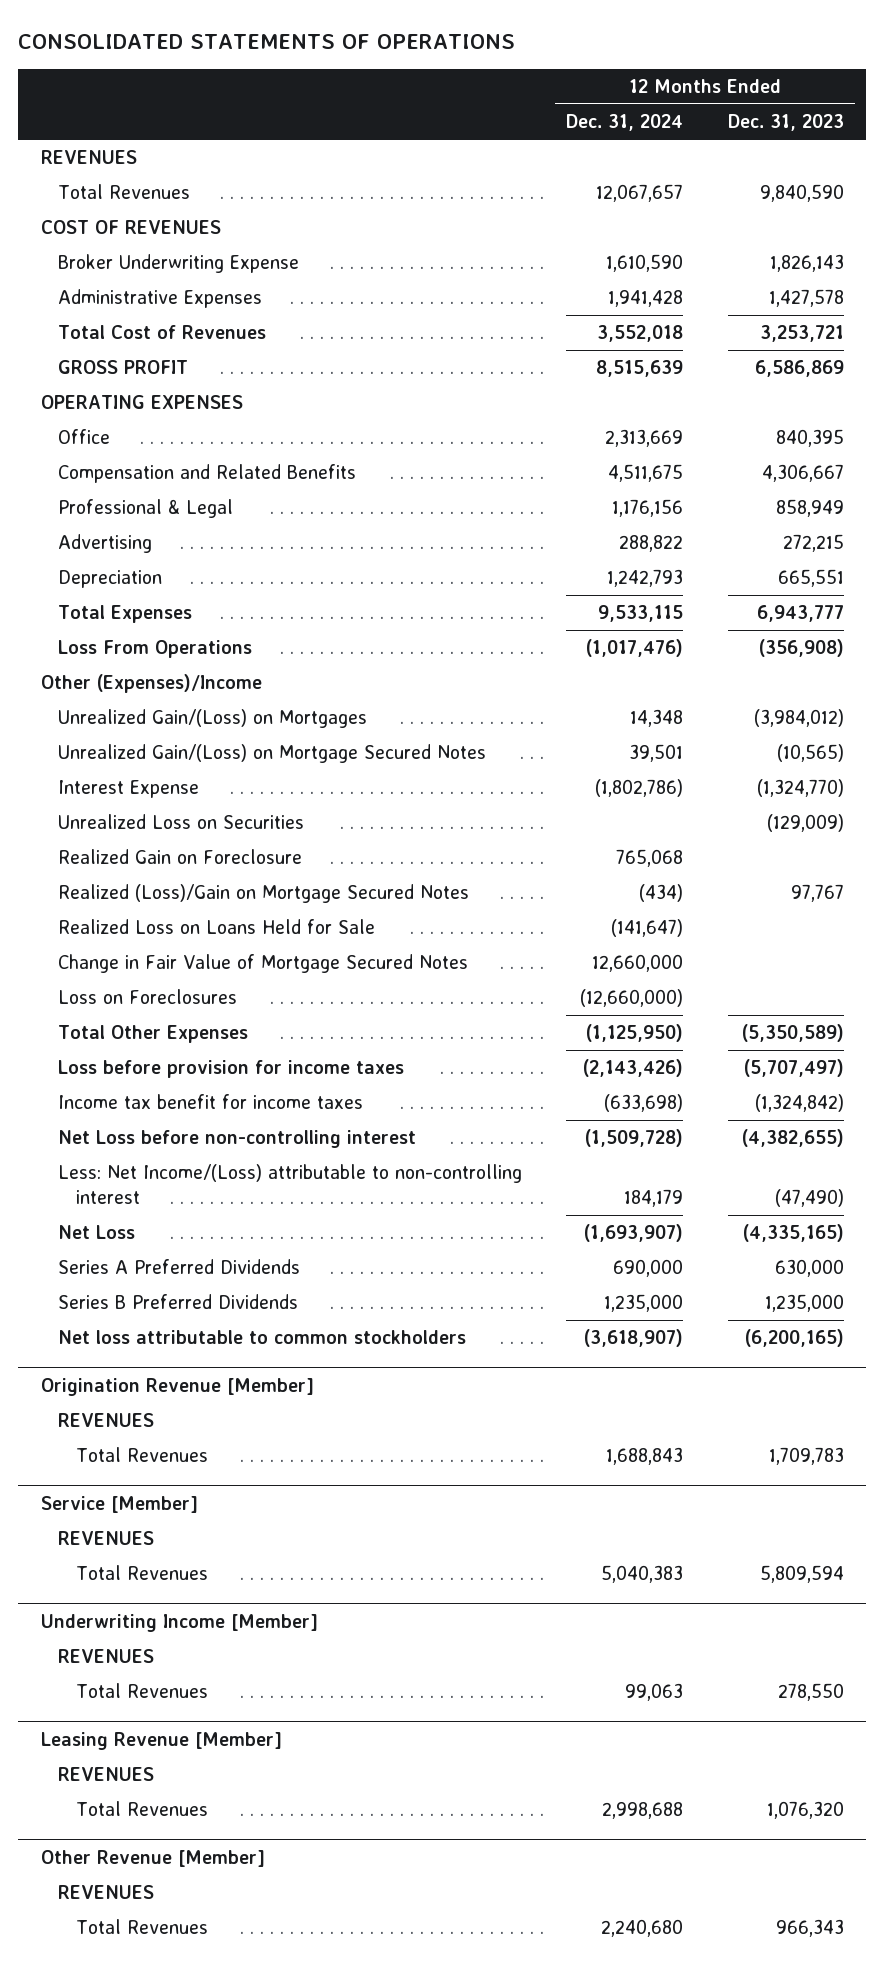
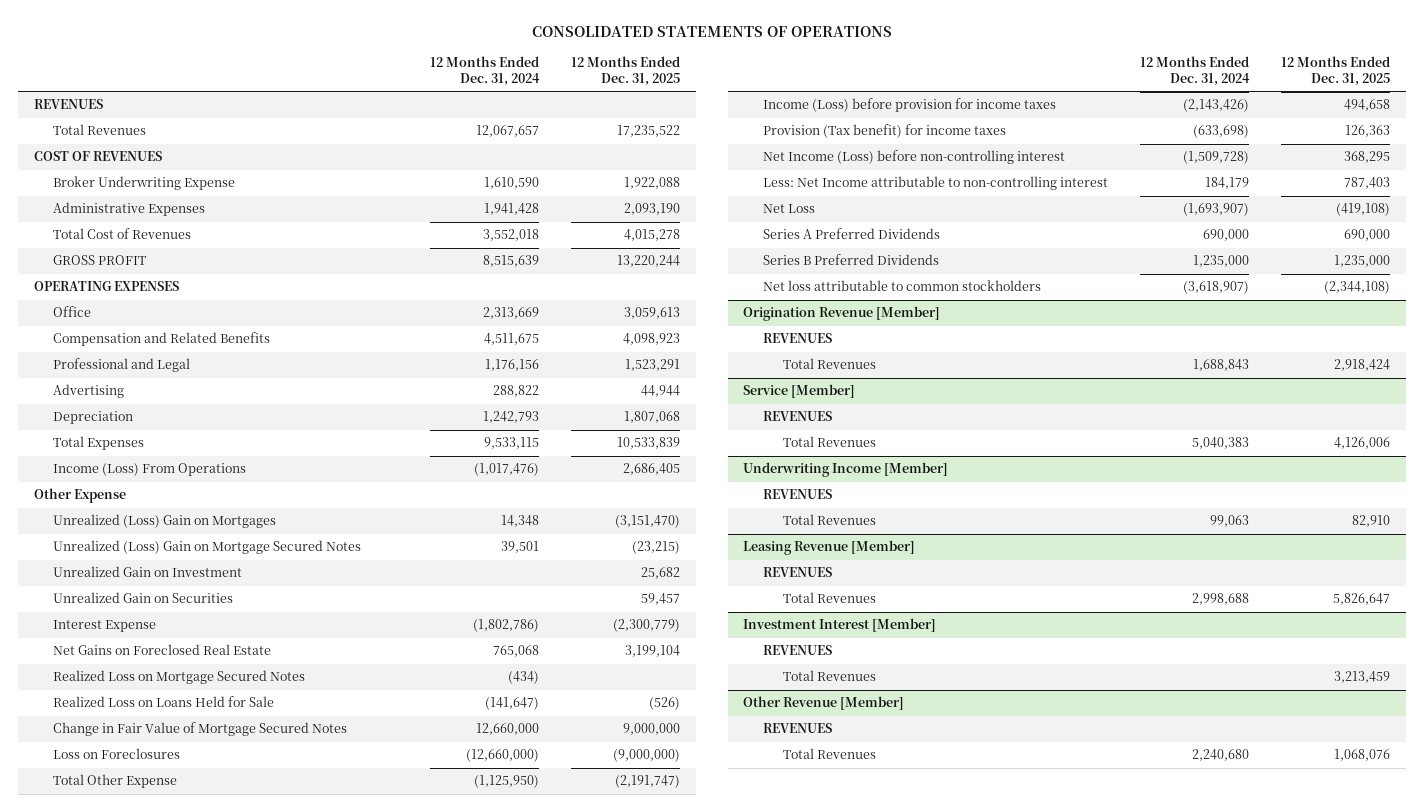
- | 12 Months Ended Dec. 31, 2024 | 12 Months Ended Dec. 31, 2023
+ | 12 Months Ended Dec. 31, 2024 | 12 Months Ended Dec. 31, 2025
- Professional & Legal | 1,176,156 | 858,949
+ Professional and Legal | 1,176,156 | 1,523,291
- Loss From Operations | (1,017,476) | (356,908)
- Other (Expenses)/Income
- Unrealized Gain/(Loss) on Mortgages | 14,348 | (3,984,012)
- Unrealized Gain/(Loss) on Mortgage Secured Notes | 39,501 | (10,565)
+ Income (Loss) From Operations | (1,017,476) | 2,686,405
+ Other Expense
+ Unrealized (Loss) Gain on Mortgages | 14,348 | (3,151,470)
+ Unrealized (Loss) Gain on Mortgage Secured Notes | 39,501 | (23,215)
+ Unrealized Gain on Investment | | 25,682
+ Unrealized Gain on Securities | | 59,457
- Unrealized Loss on Securities | | (129,009)
- Realized Gain on Foreclosure | 765,068 |
- Realized (Loss)/Gain on Mortgage Secured Notes | (434) | 97,767
+ Net Gains on Foreclosed Real Estate | 765,068 | 3,199,104
+ Realized Loss on Mortgage Secured Notes | (434) |
- Total Other Expenses | (1,125,950) | (5,350,589)
- Loss before provision for income taxes | (2,143,426) | (5,707,497)
- Income tax benefit for income taxes | (633,698) | (1,324,842)
- Net Loss before non-controlling interest | (1,509,728) | (4,382,655)
- Less: Net Income/(Loss) attributable to non-controlling interest | 184,179 | (47,490)
+ Total Other Expense | (1,125,950) | (2,191,747)
+ Income (Loss) before provision for income taxes | (2,143,426) | 494,658
+ Provision (Tax benefit) for income taxes | (633,698) | 126,363
+ Net Income (Loss) before non-controlling interest | (1,509,728) | 368,295
+ Less: Net Income attributable to non-controlling interest | 184,179 | 787,403
+ Investment Interest [Member]
+ REVENUES
+ Total Revenues | | 3,213,459

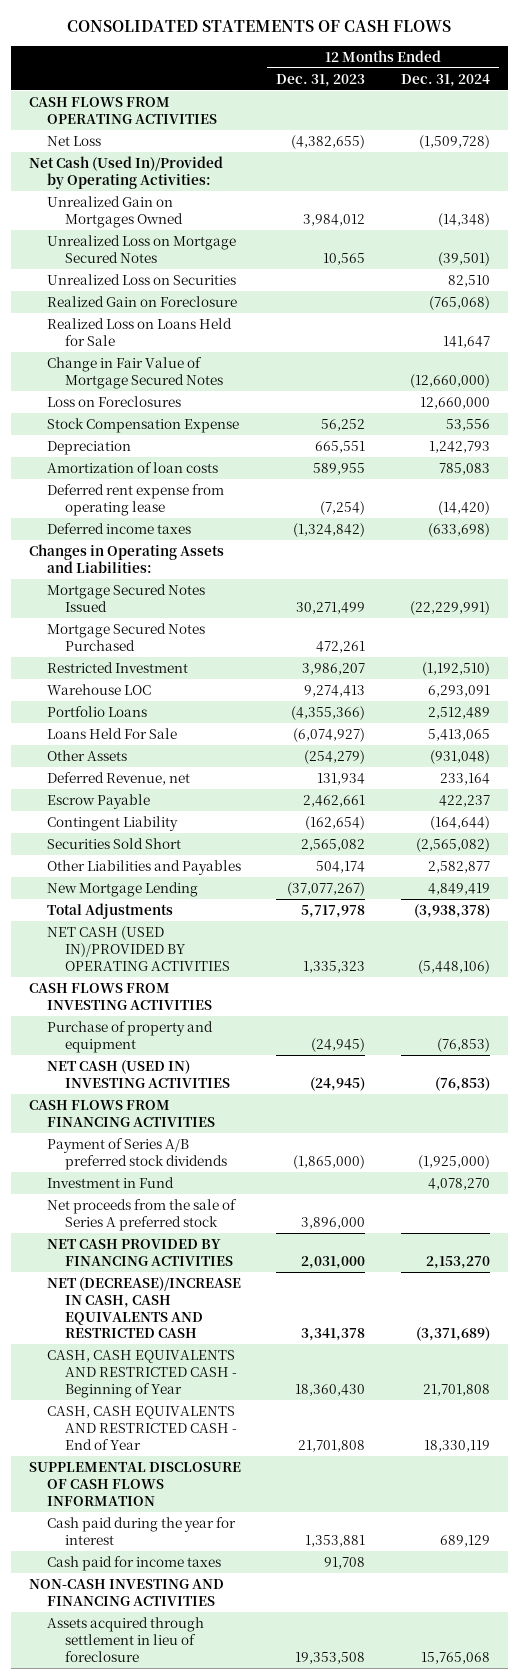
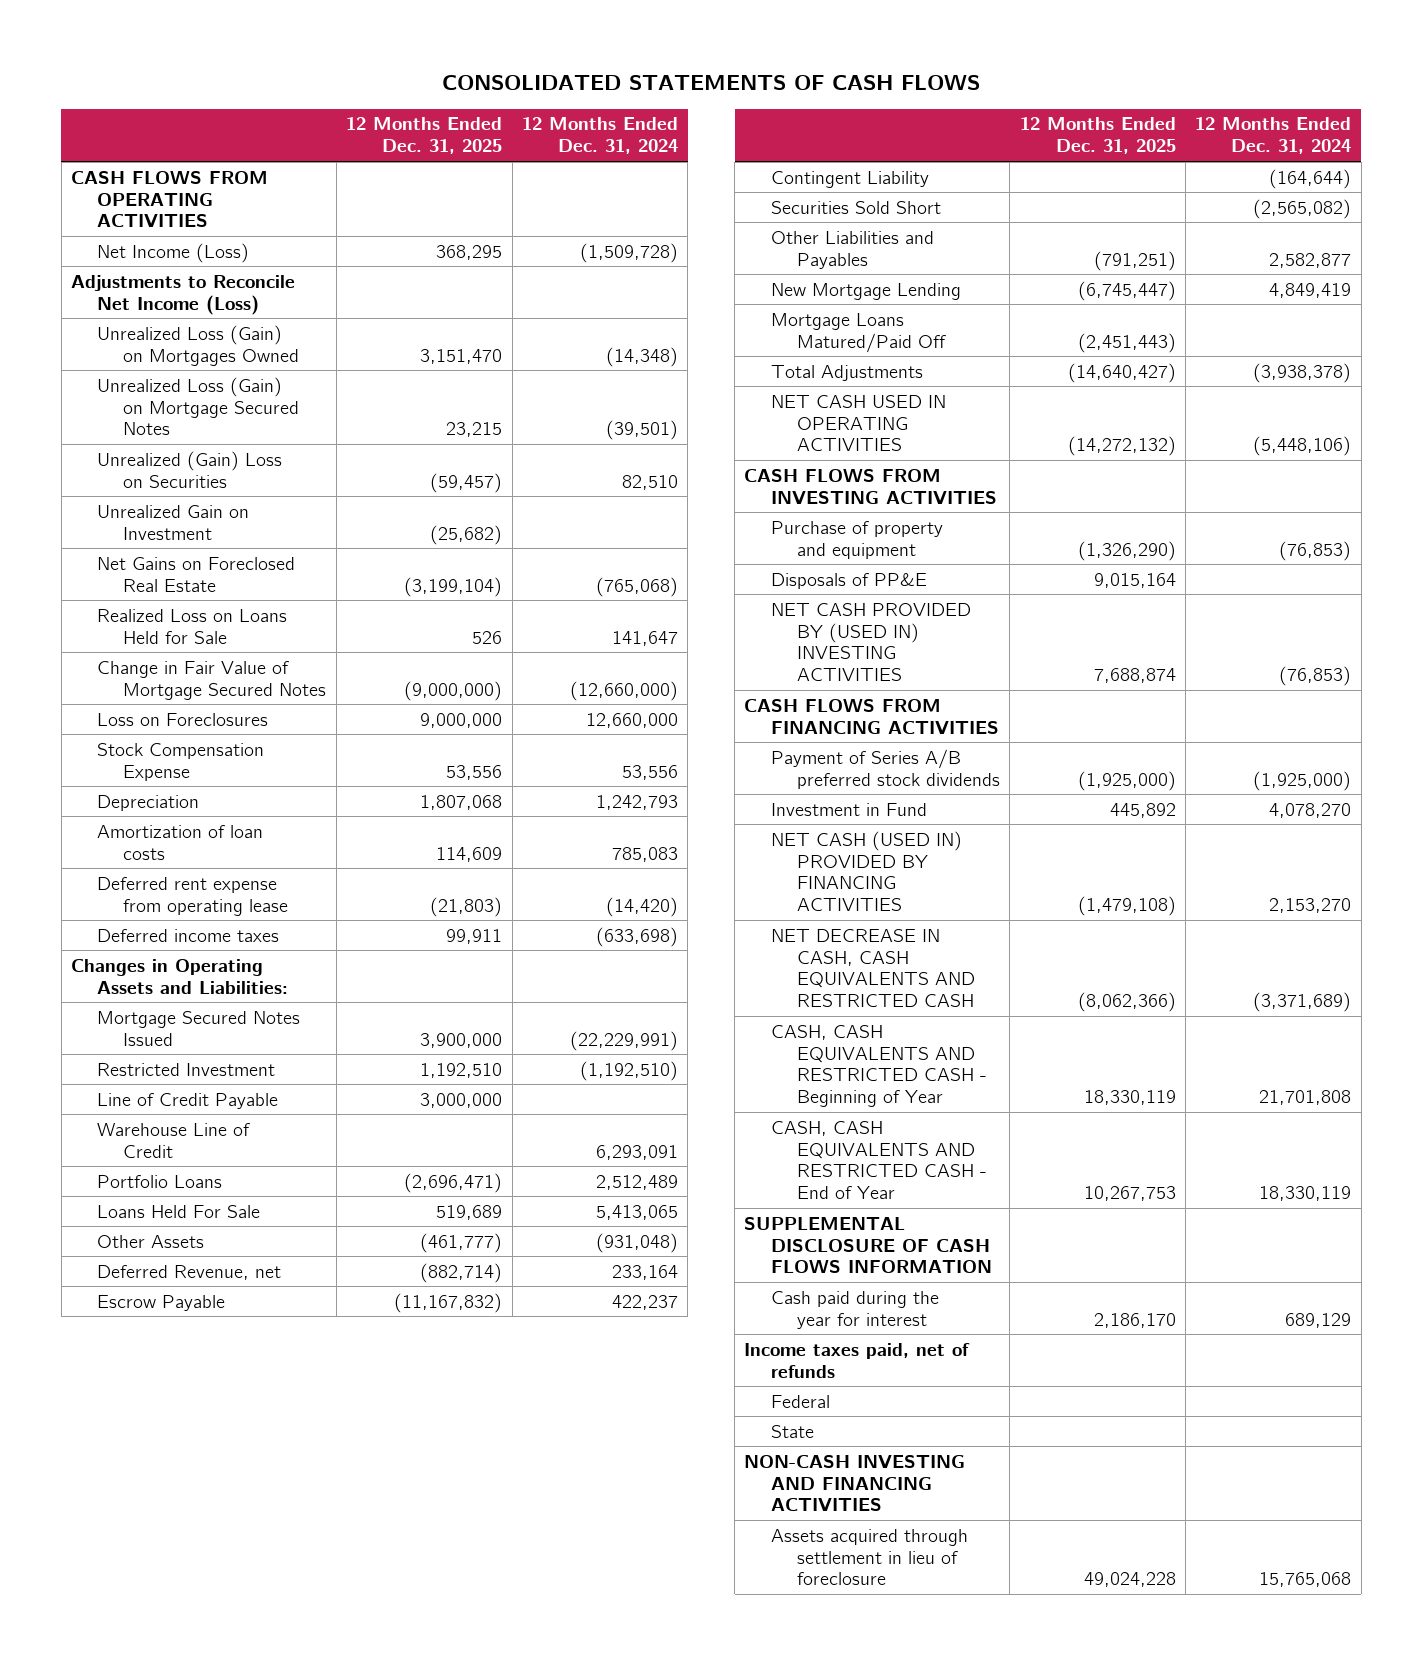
- | 12 Months Ended Dec. 31, 2023 | 12 Months Ended Dec. 31, 2024
+ | 12 Months Ended Dec. 31, 2025 | 12 Months Ended Dec. 31, 2024
- Net Loss | (4,382,655) | (1,509,728)
- Net Cash (Used In)/Provided by Operating Activities:
- Unrealized Gain on Mortgages Owned | 3,984,012 | (14,348)
- Unrealized Loss on Mortgage Secured Notes | 10,565 | (39,501)
- Unrealized Loss on Securities | | 82,510
- Realized Gain on Foreclosure | | (765,068)
+ Net Income (Loss) | 368,295 | (1,509,728)
+ Adjustments to Reconcile Net Income (Loss)
+ Unrealized Loss (Gain) on Mortgages Owned | 3,151,470 | (14,348)
+ Unrealized Loss (Gain) on Mortgage Secured Notes | 23,215 | (39,501)
+ Unrealized (Gain) Loss on Securities | (59,457) | 82,510
+ Unrealized Gain on Investment | (25,682) |
+ Net Gains on Foreclosed Real Estate | (3,199,104) | (765,068)
- Mortgage Secured Notes Purchased | 472,261 |
- Warehouse LOC | 9,274,413 | 6,293,091
+ Line of Credit Payable | 3,000,000 |
+ Warehouse Line of Credit | | 6,293,091
+ Mortgage Loans Matured/Paid Off | (2,451,443) |
- NET CASH (USED IN)/PROVIDED BY OPERATING ACTIVITIES | 1,335,323 | (5,448,106)
+ NET CASH USED IN OPERATING ACTIVITIES | (14,272,132) | (5,448,106)
- NET CASH (USED IN) INVESTING ACTIVITIES | (24,945) | (76,853)
+ Disposals of PP&E | 9,015,164 |
+ NET CASH PROVIDED BY (USED IN) INVESTING ACTIVITIES | 7,688,874 | (76,853)
- Net proceeds from the sale of Series A preferred stock | 3,896,000 |
- NET CASH PROVIDED BY FINANCING ACTIVITIES | 2,031,000 | 2,153,270
- NET (DECREASE)/INCREASE IN CASH, CASH EQUIVALENTS AND RESTRICTED CASH | 3,341,378 | (3,371,689)
+ NET CASH (USED IN) PROVIDED BY FINANCING ACTIVITIES | (1,479,108) | 2,153,270
+ NET DECREASE IN CASH, CASH EQUIVALENTS AND RESTRICTED CASH | (8,062,366) | (3,371,689)
- Cash paid for income taxes | 91,708 |
+ Income taxes paid, net of refunds
+ Federal
+ State

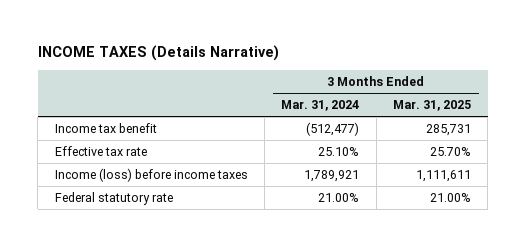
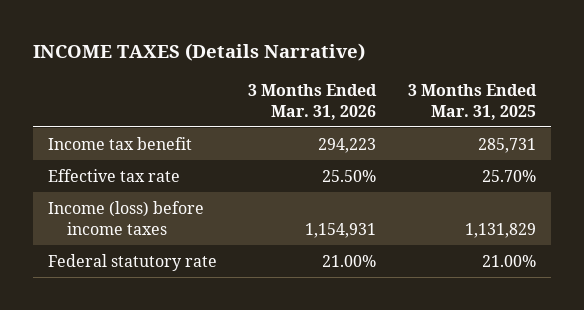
- | 3 Months Ended Mar. 31, 2024 | 3 Months Ended Mar. 31, 2025
+ | 3 Months Ended Mar. 31, 2026 | 3 Months Ended Mar. 31, 2025
- Income (loss) before income taxes | 1,789,921 | 1,111,611
+ Income (loss) before income taxes | 1,154,931 | 1,131,829

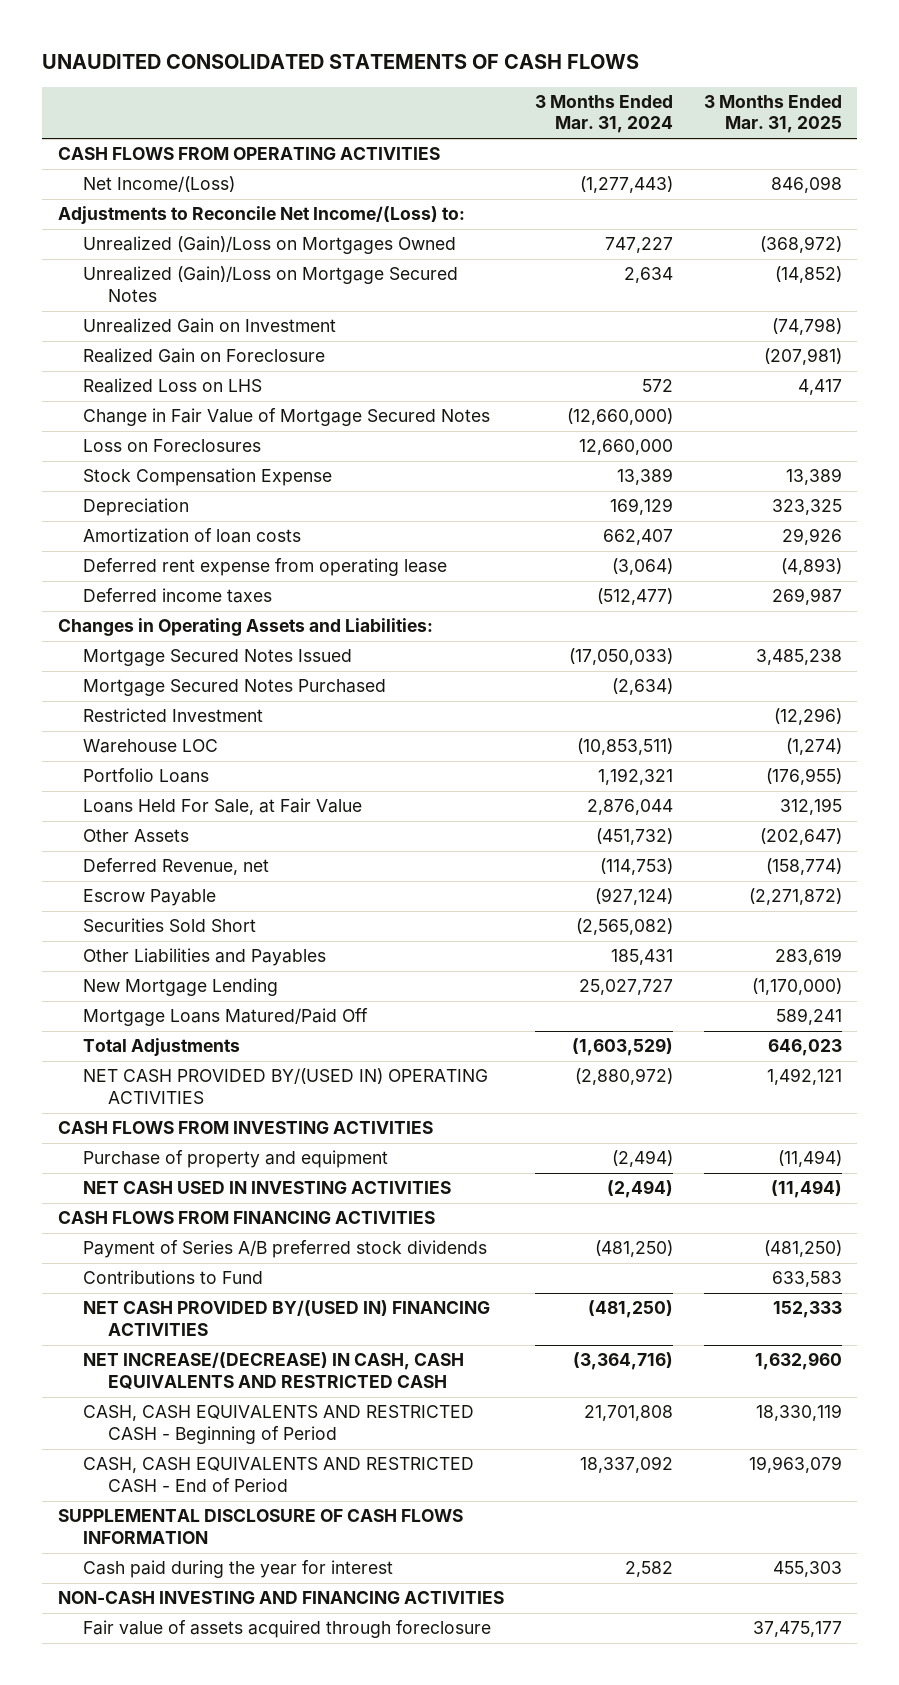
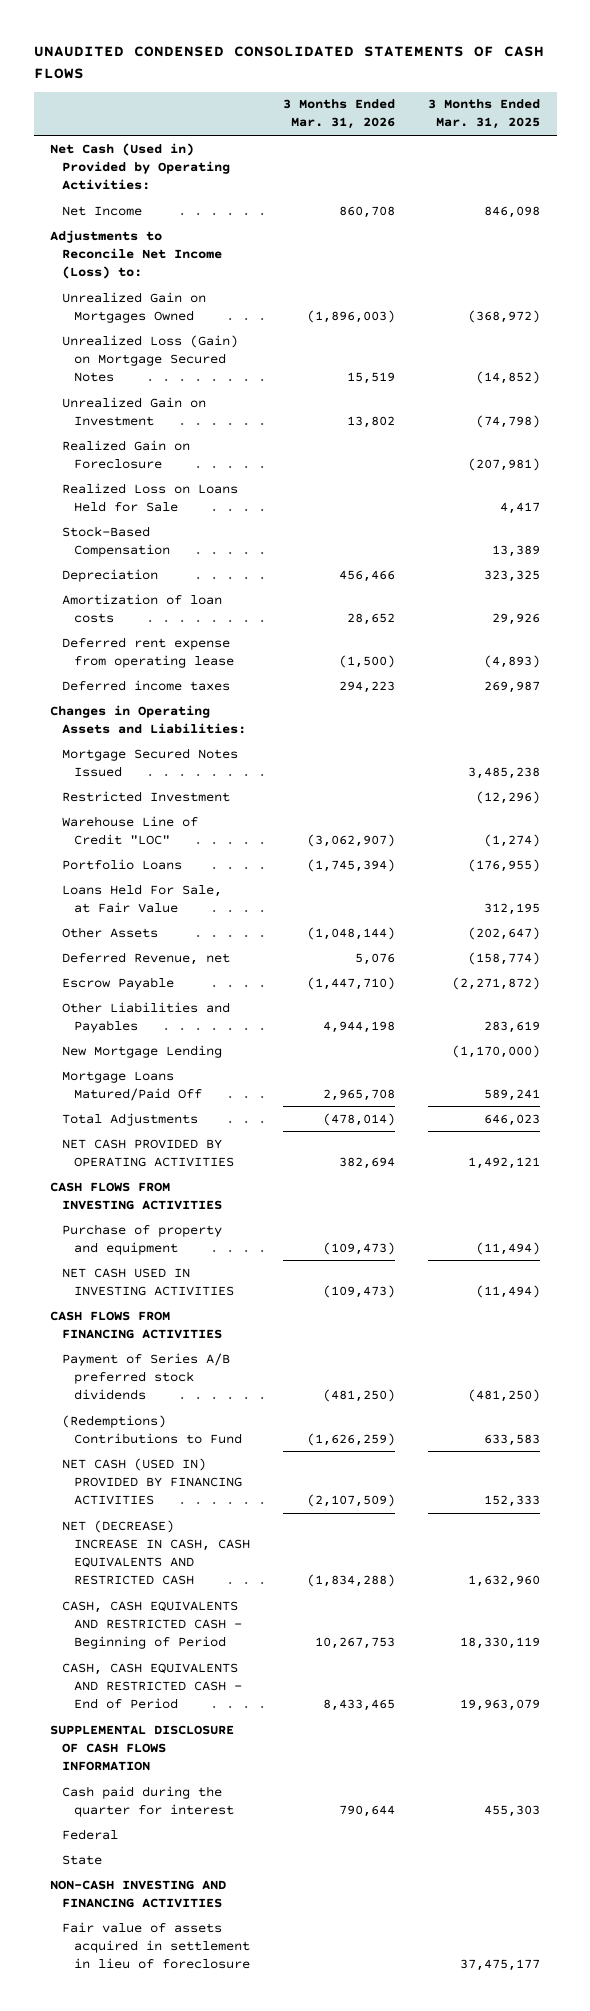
- UNAUDITED CONSOLIDATED STATEMENTS OF CASH FLOWS
+ UNAUDITED CONDENSED CONSOLIDATED STATEMENTS OF CASH FLOWS
- | 3 Months Ended Mar. 31, 2024 | 3 Months Ended Mar. 31, 2025
+ | 3 Months Ended Mar. 31, 2026 | 3 Months Ended Mar. 31, 2025
- CASH FLOWS FROM OPERATING ACTIVITIES
- Net Income/(Loss) | (1,277,443) | 846,098
- Adjustments to Reconcile Net Income/(Loss) to:
- Unrealized (Gain)/Loss on Mortgages Owned | 747,227 | (368,972)
- Unrealized (Gain)/Loss on Mortgage Secured Notes | 2,634 | (14,852)
+ Net Cash (Used in) Provided by Operating Activities:
+ Net Income | 860,708 | 846,098
+ Adjustments to Reconcile Net Income (Loss) to:
+ Unrealized Gain on Mortgages Owned | (1,896,003) | (368,972)
+ Unrealized Loss (Gain) on Mortgage Secured Notes | 15,519 | (14,852)
- Realized Loss on LHS | 572 | 4,417
- Change in Fair Value of Mortgage Secured Notes | (12,660,000) |
- Loss on Foreclosures | 12,660,000 |
- Stock Compensation Expense | 13,389 | 13,389
+ Realized Loss on Loans Held for Sale | | 4,417
+ Stock-Based Compensation | | 13,389
- Mortgage Secured Notes Purchased | (2,634) |
- Warehouse LOC | (10,853,511) | (1,274)
+ Warehouse Line of Credit "LOC" | (3,062,907) | (1,274)
- Securities Sold Short | (2,565,082) |
- NET CASH PROVIDED BY/(USED IN) OPERATING ACTIVITIES | (2,880,972) | 1,492,121
+ NET CASH PROVIDED BY OPERATING ACTIVITIES | 382,694 | 1,492,121
- Contributions to Fund | | 633,583
- NET CASH PROVIDED BY/(USED IN) FINANCING ACTIVITIES | (481,250) | 152,333
- NET INCREASE/(DECREASE) IN CASH, CASH EQUIVALENTS AND RESTRICTED CASH | (3,364,716) | 1,632,960
+ (Redemptions) Contributions to Fund | (1,626,259) | 633,583
+ NET CASH (USED IN) PROVIDED BY FINANCING ACTIVITIES | (2,107,509) | 152,333
+ NET (DECREASE) INCREASE IN CASH, CASH EQUIVALENTS AND RESTRICTED CASH | (1,834,288) | 1,632,960
- Cash paid during the year for interest | 2,582 | 455,303
+ Cash paid during the quarter for interest | 790,644 | 455,303
+ Federal
+ State
- Fair value of assets acquired through foreclosure | | 37,475,177
+ Fair value of assets acquired in settlement in lieu of foreclosure | | 37,475,177

